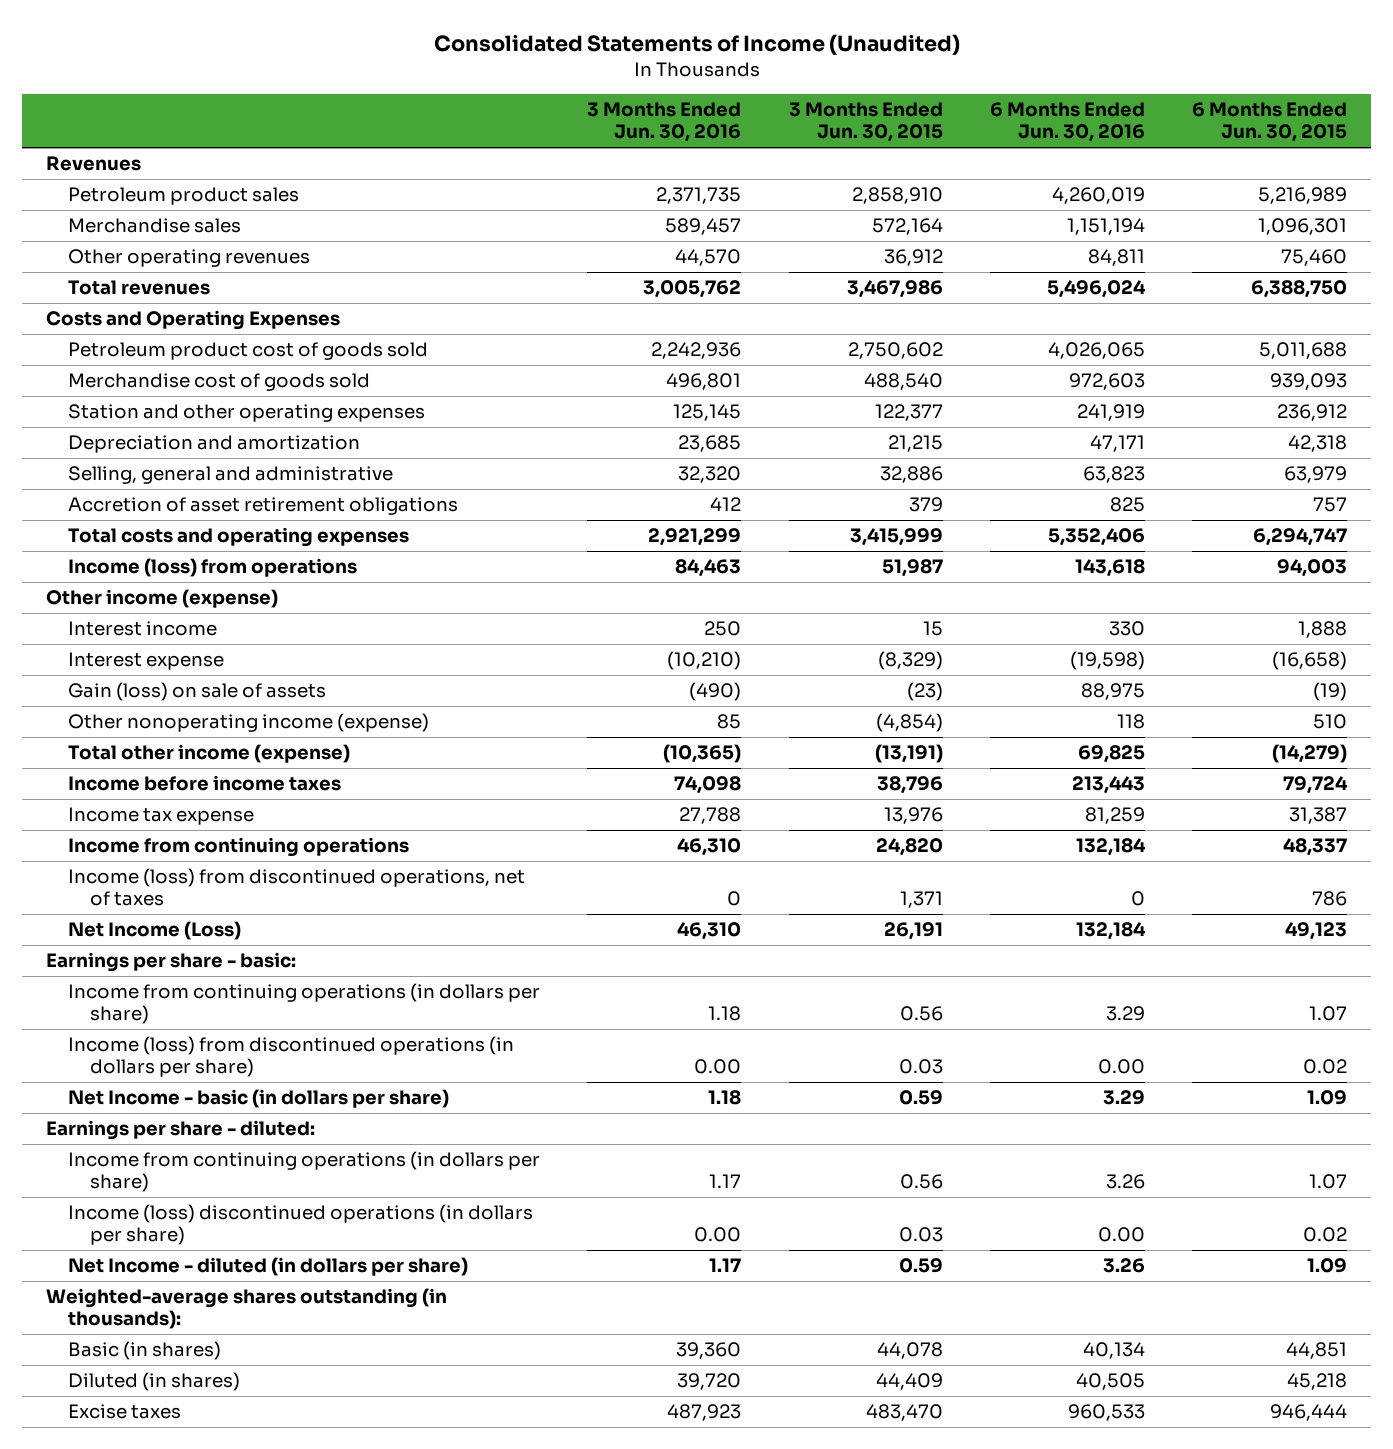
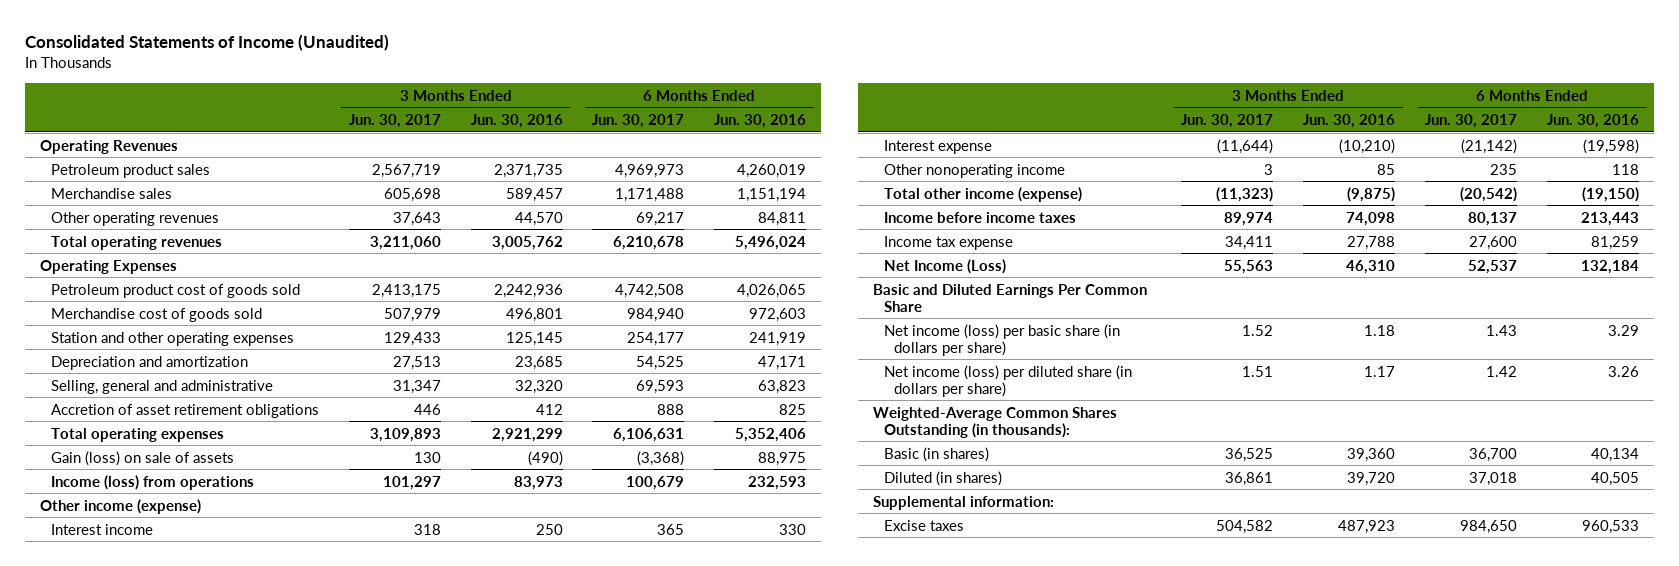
- | 3 Months Ended Jun. 30, 2016 | 3 Months Ended Jun. 30, 2015 | 6 Months Ended Jun. 30, 2016 | 6 Months Ended Jun. 30, 2015
+ | 3 Months Ended Jun. 30, 2017 | 3 Months Ended Jun. 30, 2016 | 6 Months Ended Jun. 30, 2017 | 6 Months Ended Jun. 30, 2016
- Revenues
+ Operating Revenues
- Total revenues | 3,005,762 | 3,467,986 | 5,496,024 | 6,388,750
- Costs and Operating Expenses
+ Total operating revenues | 3,211,060 | 3,005,762 | 6,210,678 | 5,496,024
+ Operating Expenses
- Total costs and operating expenses | 2,921,299 | 3,415,999 | 5,352,406 | 6,294,747
- Income (loss) from operations | 84,463 | 51,987 | 143,618 | 94,003
+ Total operating expenses | 3,109,893 | 2,921,299 | 6,106,631 | 5,352,406
moved up: Gain (loss) on sale of assets | 130 | (490) | (3,368) | 88,975
+ Income (loss) from operations | 101,297 | 83,973 | 100,679 | 232,593
- Other nonoperating income (expense) | 85 | (4,854) | 118 | 510
- Total other income (expense) | (10,365) | (13,191) | 69,825 | (14,279)
+ Other nonoperating income | 3 | 85 | 235 | 118
+ Total other income (expense) | (11,323) | (9,875) | (20,542) | (19,150)
- Income from continuing operations | 46,310 | 24,820 | 132,184 | 48,337
- Income (loss) from discontinued operations, net of taxes | 0 | 1,371 | 0 | 786
- Earnings per share - basic:
- Income from continuing operations (in dollars per share) | 1.18 | 0.56 | 3.29 | 1.07
- Income (loss) from discontinued operations (in dollars per share) | 0.00 | 0.03 | 0.00 | 0.02
- Net Income - basic (in dollars per share) | 1.18 | 0.59 | 3.29 | 1.09
- Earnings per share - diluted:
- Income from continuing operations (in dollars per share) | 1.17 | 0.56 | 3.26 | 1.07
- Income (loss) discontinued operations (in dollars per share) | 0.00 | 0.03 | 0.00 | 0.02
- Net Income - diluted (in dollars per share) | 1.17 | 0.59 | 3.26 | 1.09
- Weighted-average shares outstanding (in thousands):
+ Basic and Diluted Earnings Per Common Share
+ Net income (loss) per basic share (in dollars per share) | 1.52 | 1.18 | 1.43 | 3.29
+ Net income (loss) per diluted share (in dollars per share) | 1.51 | 1.17 | 1.42 | 3.26
+ Weighted-Average Common Shares Outstanding (in thousands):
+ Supplemental information:

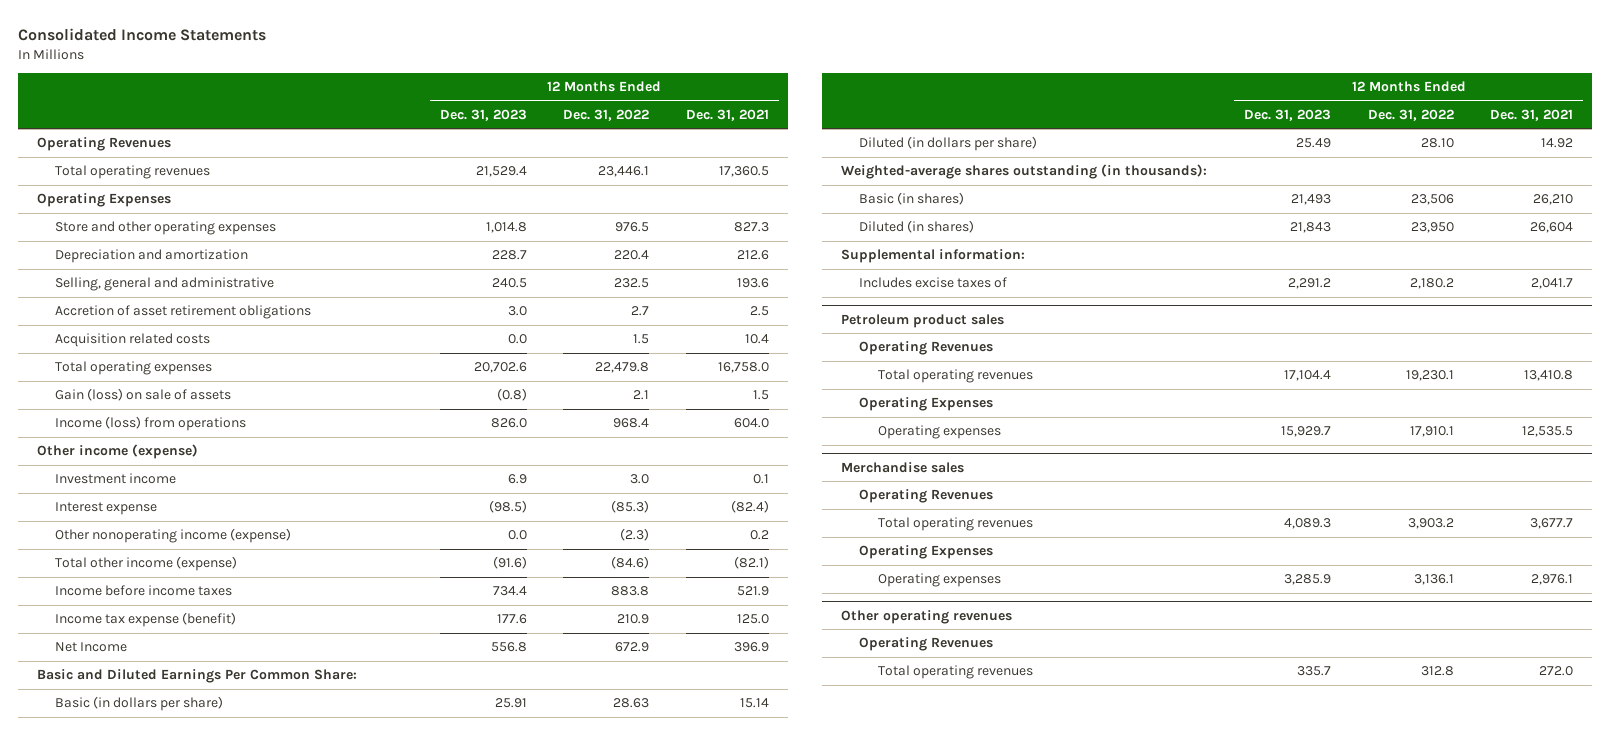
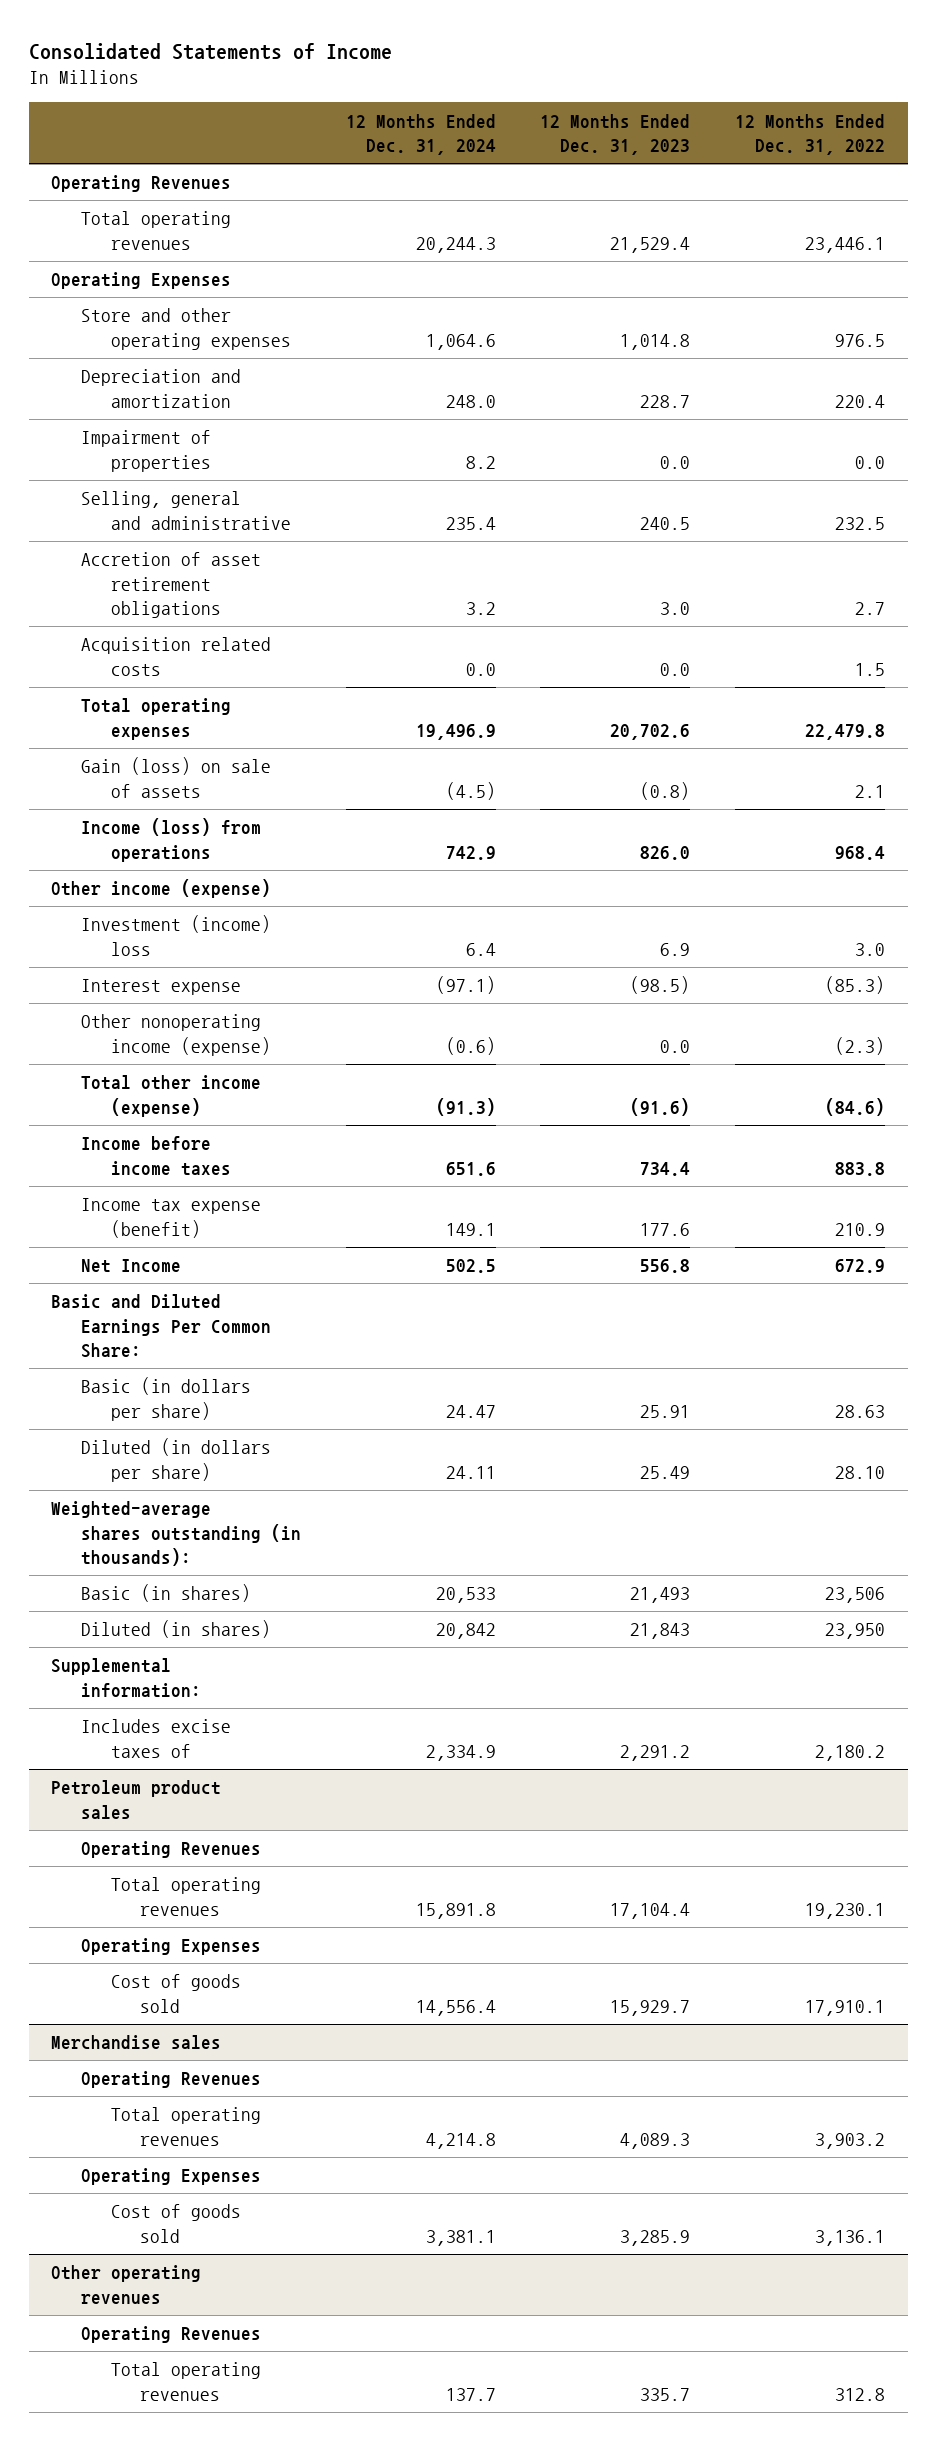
- Consolidated Income Statements
+ Consolidated Statements of Income
- | 12 Months Ended Dec. 31, 2023 | 12 Months Ended Dec. 31, 2022 | 12 Months Ended Dec. 31, 2021
+ | 12 Months Ended Dec. 31, 2024 | 12 Months Ended Dec. 31, 2023 | 12 Months Ended Dec. 31, 2022
+ Impairment of properties | 8.2 | 0.0 | 0.0
- Investment income | 6.9 | 3.0 | 0.1
+ Investment (income) loss | 6.4 | 6.9 | 3.0
@ Petroleum product sales
- Operating expenses | 15,929.7 | 17,910.1 | 12,535.5
+ Cost of goods sold | 14,556.4 | 15,929.7 | 17,910.1
@ Merchandise sales
- Operating expenses | 3,285.9 | 3,136.1 | 2,976.1
+ Cost of goods sold | 3,381.1 | 3,285.9 | 3,136.1

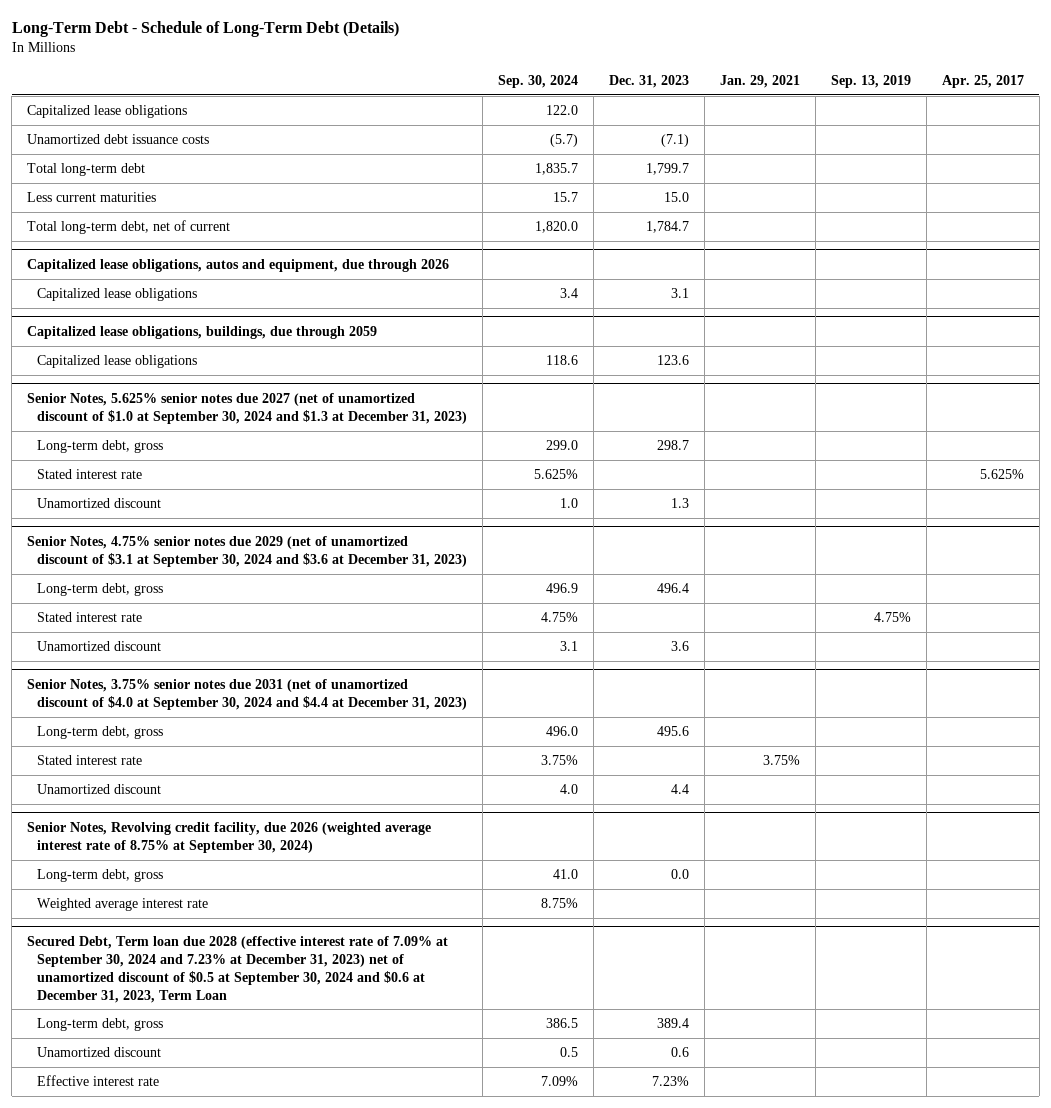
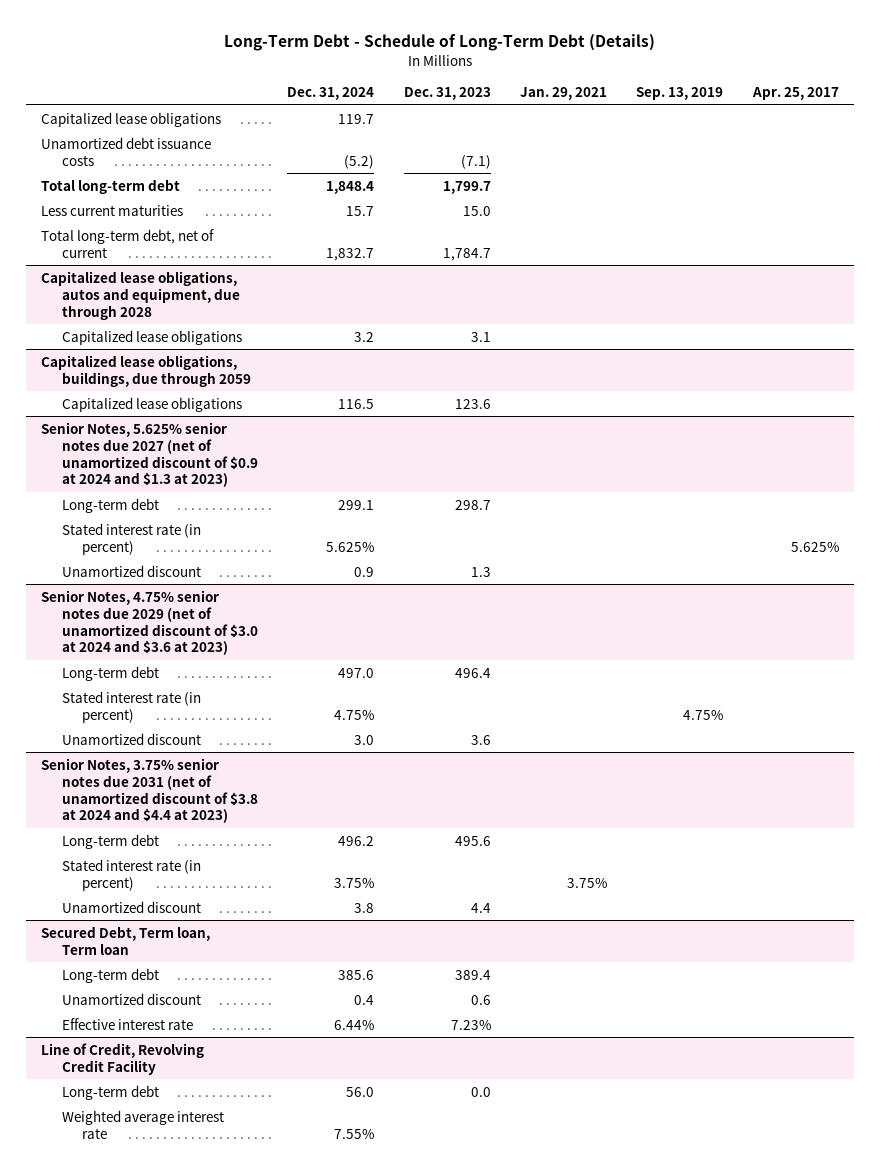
- | Sep. 30, 2024 | Dec. 31, 2023 | Jan. 29, 2021 | Sep. 13, 2019 | Apr. 25, 2017
+ | Dec. 31, 2024 | Dec. 31, 2023 | Jan. 29, 2021 | Sep. 13, 2019 | Apr. 25, 2017
- Capitalized lease obligations, autos and equipment, due through 2026
+ Capitalized lease obligations, autos and equipment, due through 2028
- Senior Notes, 5.625% senior notes due 2027 (net of unamortized discount of $1.0 at September 30, 2024 and $1.3 at December 31, 2023)
- Long-term debt, gross | 299.0 | 298.7 | | |
- Stated interest rate | 5.625% | | | | 5.625%
+ Senior Notes, 5.625% senior notes due 2027 (net of unamortized discount of $0.9 at 2024 and $1.3 at 2023)
+ Long-term debt | 299.1 | 298.7 | | |
+ Stated interest rate (in percent) | 5.625% | | | | 5.625%
- Senior Notes, 4.75% senior notes due 2029 (net of unamortized discount of $3.1 at September 30, 2024 and $3.6 at December 31, 2023)
- Long-term debt, gross | 496.9 | 496.4 | | |
- Stated interest rate | 4.75% | | | 4.75% |
+ Senior Notes, 4.75% senior notes due 2029 (net of unamortized discount of $3.0 at 2024 and $3.6 at 2023)
+ Long-term debt | 497.0 | 496.4 | | |
+ Stated interest rate (in percent) | 4.75% | | | 4.75% |
- Senior Notes, 3.75% senior notes due 2031 (net of unamortized discount of $4.0 at September 30, 2024 and $4.4 at December 31, 2023)
- Long-term debt, gross | 496.0 | 495.6 | | |
- Stated interest rate | 3.75% | | 3.75% | |
+ Senior Notes, 3.75% senior notes due 2031 (net of unamortized discount of $3.8 at 2024 and $4.4 at 2023)
+ Long-term debt | 496.2 | 495.6 | | |
+ Stated interest rate (in percent) | 3.75% | | 3.75% | |
- Senior Notes, Revolving credit facility, due 2026 (weighted average interest rate of 8.75% at September 30, 2024)
- Long-term debt, gross | 41.0 | 0.0 | | |
- Weighted average interest rate | 8.75% | | | |
- Secured Debt, Term loan due 2028 (effective interest rate of 7.09% at September 30, 2024 and 7.23% at December 31, 2023) net of unamortized discount of $0.5 at September 30, 2024 and $0.6 at December 31, 2023, Term Loan
- Long-term debt, gross | 386.5 | 389.4 | | |
+ Secured Debt, Term loan, Term loan
+ Long-term debt | 385.6 | 389.4 | | |
+ Line of Credit, Revolving Credit Facility
+ Long-term debt | 56.0 | 0.0 | | |
+ Weighted average interest rate | 7.55% | | | |

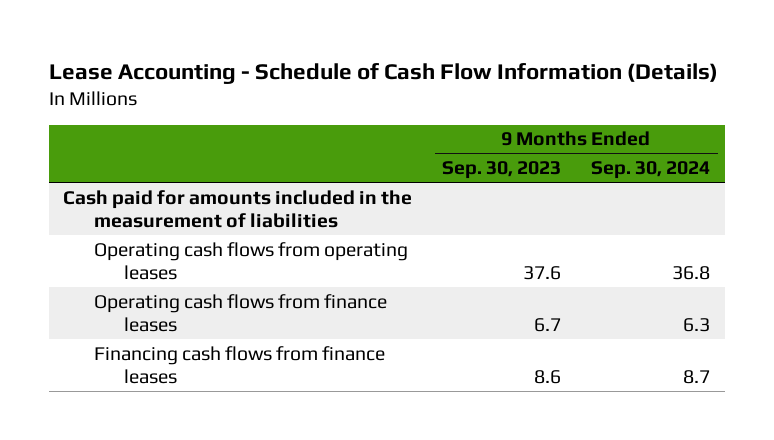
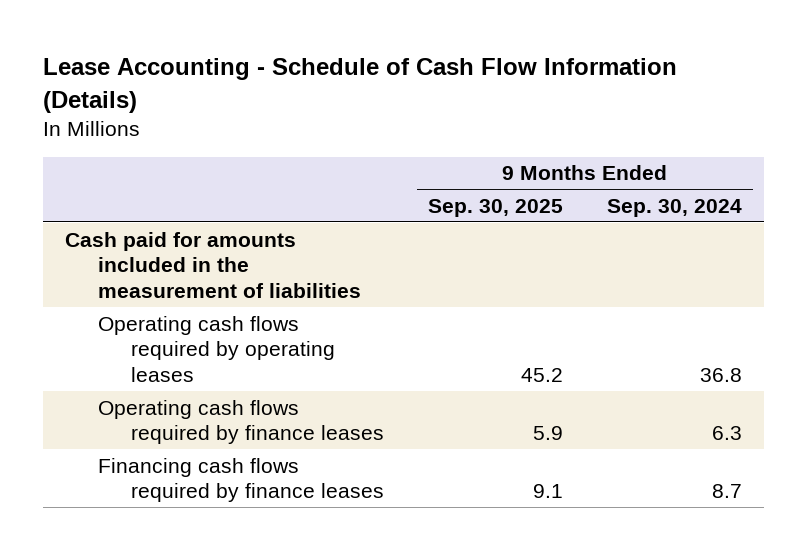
- | 9 Months Ended Sep. 30, 2023 | 9 Months Ended Sep. 30, 2024
+ | 9 Months Ended Sep. 30, 2025 | 9 Months Ended Sep. 30, 2024
- Operating cash flows from operating leases | 37.6 | 36.8
- Operating cash flows from finance leases | 6.7 | 6.3
- Financing cash flows from finance leases | 8.6 | 8.7
+ Operating cash flows required by operating leases | 45.2 | 36.8
+ Operating cash flows required by finance leases | 5.9 | 6.3
+ Financing cash flows required by finance leases | 9.1 | 8.7

